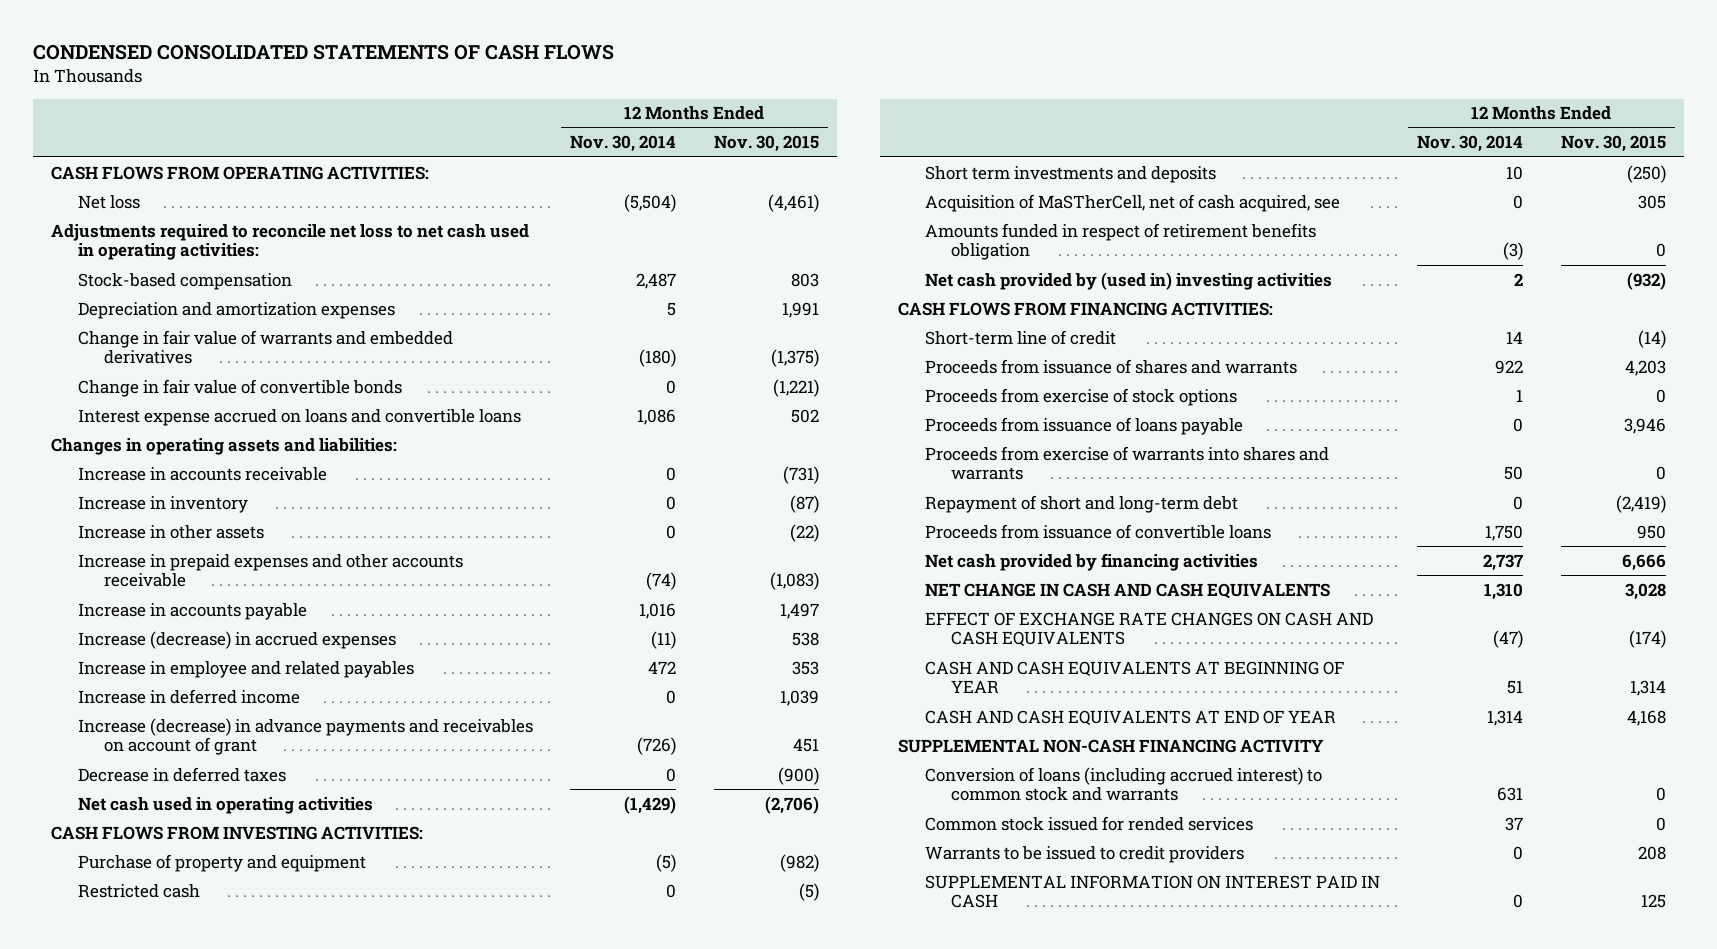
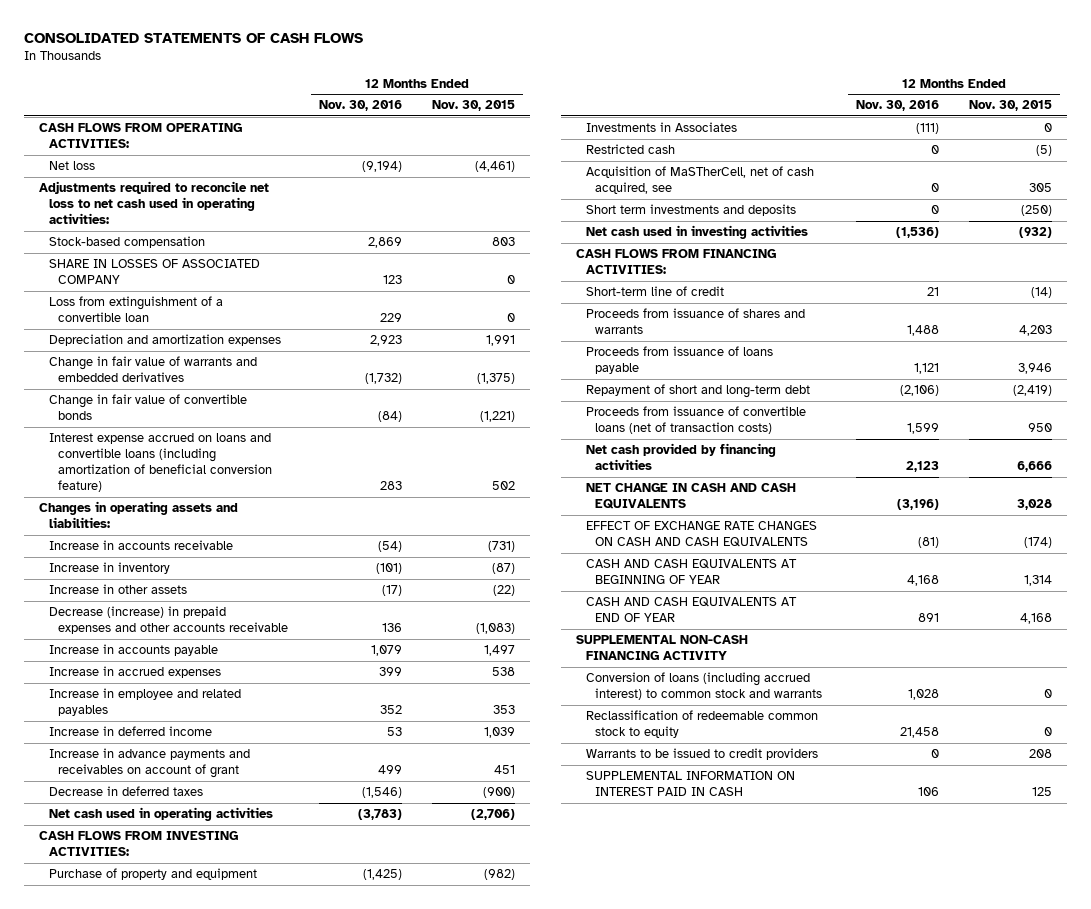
- CONDENSED CONSOLIDATED STATEMENTS OF CASH FLOWS
+ CONSOLIDATED STATEMENTS OF CASH FLOWS
- | 12 Months Ended Nov. 30, 2014 | 12 Months Ended Nov. 30, 2015
+ | 12 Months Ended Nov. 30, 2016 | 12 Months Ended Nov. 30, 2015
+ SHARE IN LOSSES OF ASSOCIATED COMPANY | 123 | 0
+ Loss from extinguishment of a convertible loan | 229 | 0
- Interest expense accrued on loans and convertible loans | 1,086 | 502
+ Interest expense accrued on loans and convertible loans (including amortization of beneficial conversion feature) | 283 | 502
- Increase in prepaid expenses and other accounts receivable | (74) | (1,083)
+ Decrease (increase) in prepaid expenses and other accounts receivable | 136 | (1,083)
- Increase (decrease) in accrued expenses | (11) | 538
+ Increase in accrued expenses | 399 | 538
- Increase (decrease) in advance payments and receivables on account of grant | (726) | 451
+ Increase in advance payments and receivables on account of grant | 499 | 451
+ Investments in Associates | (111) | 0
- Amounts funded in respect of retirement benefits obligation | (3) | 0
- Net cash provided by (used in) investing activities | 2 | (932)
moved down: Short term investments and deposits | 0 | (250)
+ Net cash used in investing activities | (1,536) | (932)
- Proceeds from exercise of stock options | 1 | 0
- Proceeds from exercise of warrants into shares and warrants | 50 | 0
- Proceeds from issuance of convertible loans | 1,750 | 950
+ Proceeds from issuance of convertible loans (net of transaction costs) | 1,599 | 950
- Common stock issued for rended services | 37 | 0
+ Reclassification of redeemable common stock to equity | 21,458 | 0

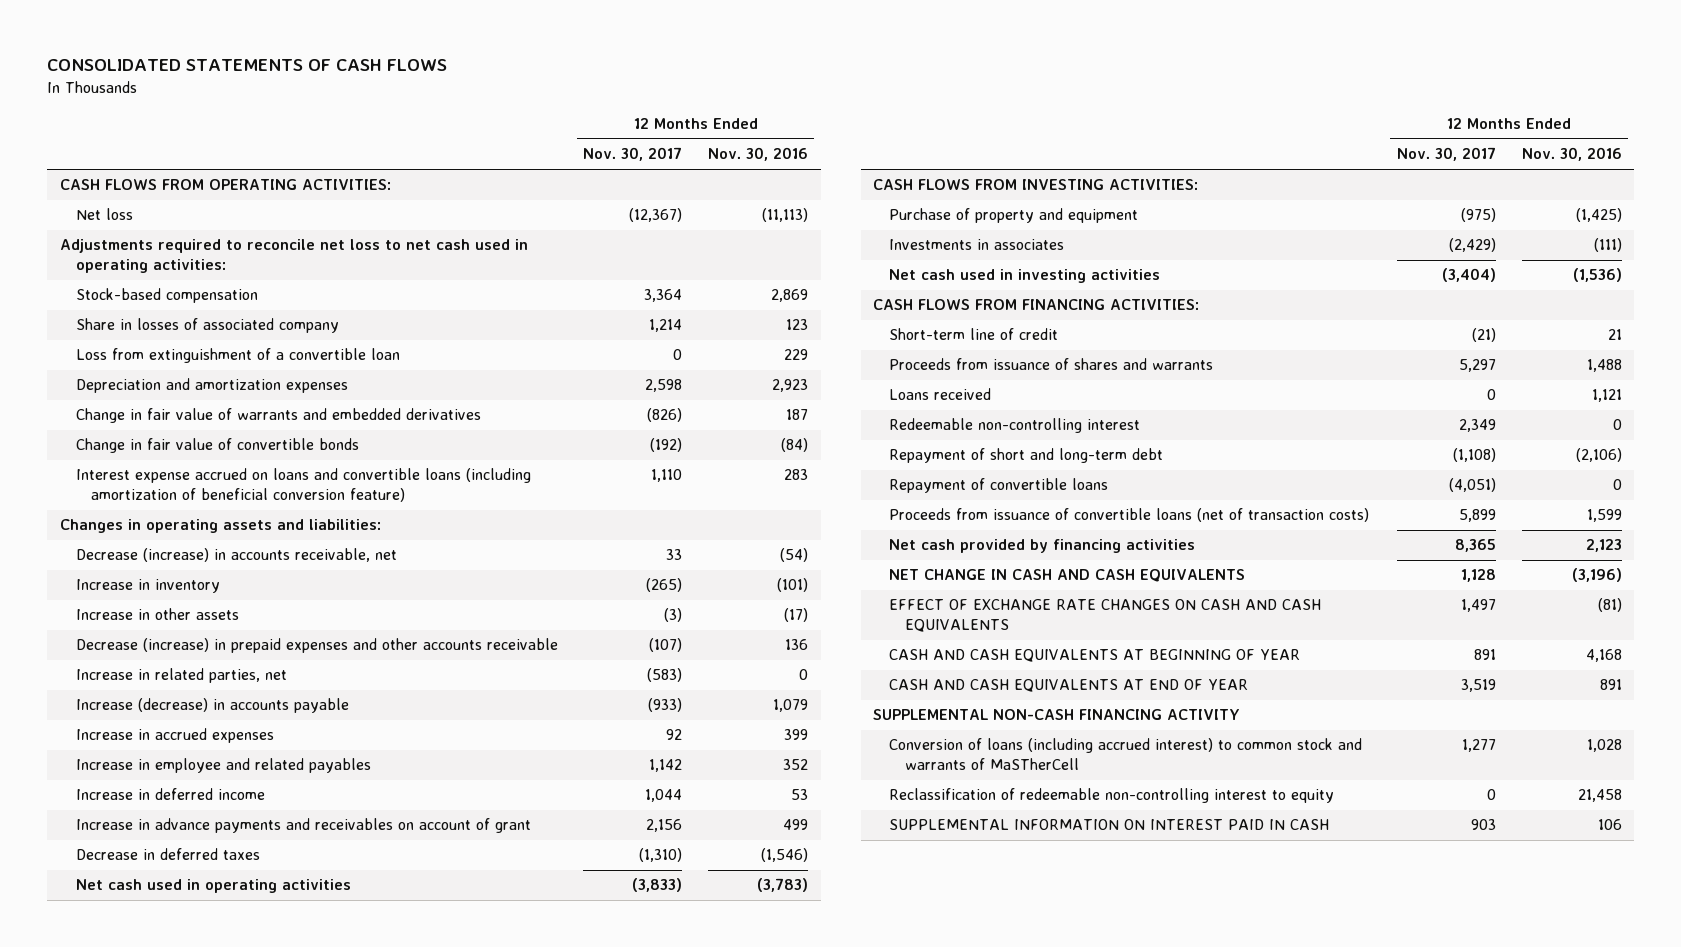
- | 12 Months Ended Nov. 30, 2016 | 12 Months Ended Nov. 30, 2015
+ | 12 Months Ended Nov. 30, 2017 | 12 Months Ended Nov. 30, 2016
- Net loss | (9,194) | (4,461)
+ Net loss | (12,367) | (11,113)
- SHARE IN LOSSES OF ASSOCIATED COMPANY | 123 | 0
+ Share in losses of associated company | 1,214 | 123
- Change in fair value of warrants and embedded derivatives | (1,732) | (1,375)
+ Change in fair value of warrants and embedded derivatives | (826) | 187
- Increase in accounts receivable | (54) | (731)
+ Decrease (increase) in accounts receivable, net | 33 | (54)
- Increase in accounts payable | 1,079 | 1,497
+ Increase in related parties, net | (583) | 0
+ Increase (decrease) in accounts payable | (933) | 1,079
- Investments in Associates | (111) | 0
- Restricted cash | 0 | (5)
- Acquisition of MaSTherCell, net of cash acquired, see | 0 | 305
- Short term investments and deposits | 0 | (250)
+ Investments in associates | (2,429) | (111)
- Proceeds from issuance of loans payable | 1,121 | 3,946
+ Loans received | 0 | 1,121
+ Redeemable non-controlling interest | 2,349 | 0
+ Repayment of convertible loans | (4,051) | 0
- Conversion of loans (including accrued interest) to common stock and warrants | 1,028 | 0
- Reclassification of redeemable common stock to equity | 21,458 | 0
- Warrants to be issued to credit providers | 0 | 208
+ Conversion of loans (including accrued interest) to common stock and warrants of MaSTherCell | 1,277 | 1,028
+ Reclassification of redeemable non-controlling interest to equity | 0 | 21,458

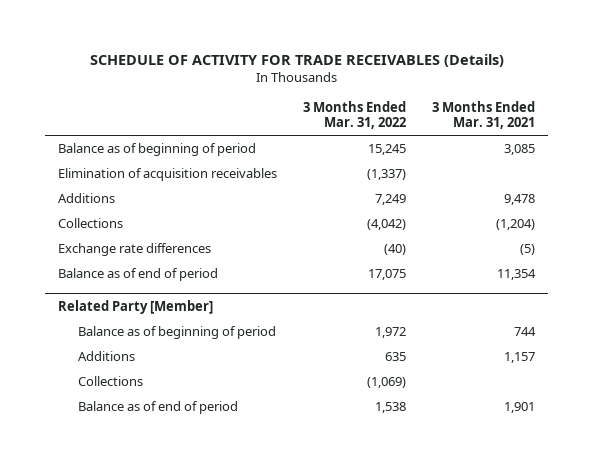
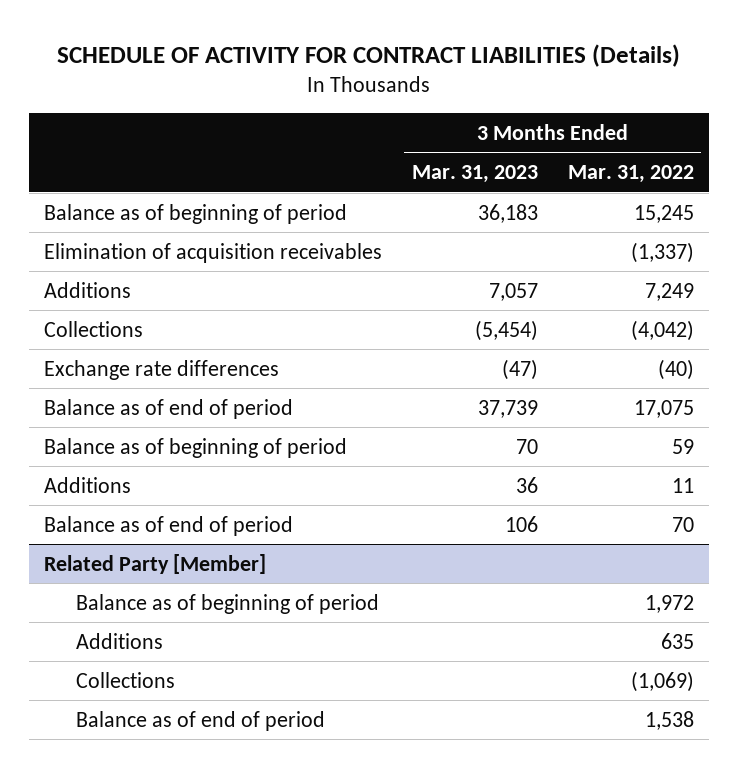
- SCHEDULE OF ACTIVITY FOR TRADE RECEIVABLES (Details)
+ SCHEDULE OF ACTIVITY FOR CONTRACT LIABILITIES (Details)
- | 3 Months Ended Mar. 31, 2022 | 3 Months Ended Mar. 31, 2021
+ | 3 Months Ended Mar. 31, 2023 | 3 Months Ended Mar. 31, 2022
+ Balance as of beginning of period | 70 | 59
+ Additions | 36 | 11
+ Balance as of end of period | 106 | 70

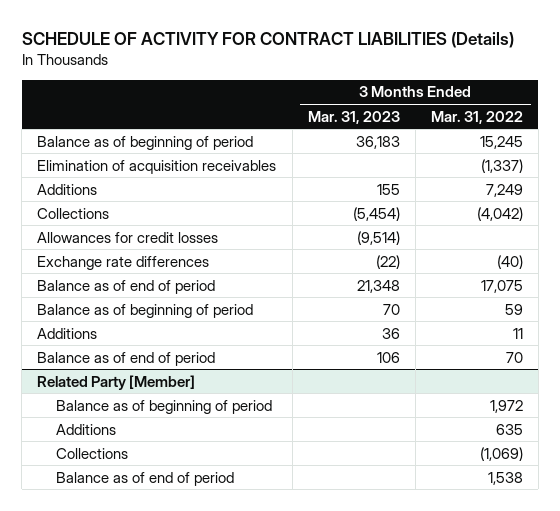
- Additions | 7,057 | 7,249
+ Additions | 155 | 7,249
- Exchange rate differences | (47) | (40)
- Balance as of end of period | 37,739 | 17,075
+ Allowances for credit losses | (9,514) |
+ Exchange rate differences | (22) | (40)
+ Balance as of end of period | 21,348 | 17,075

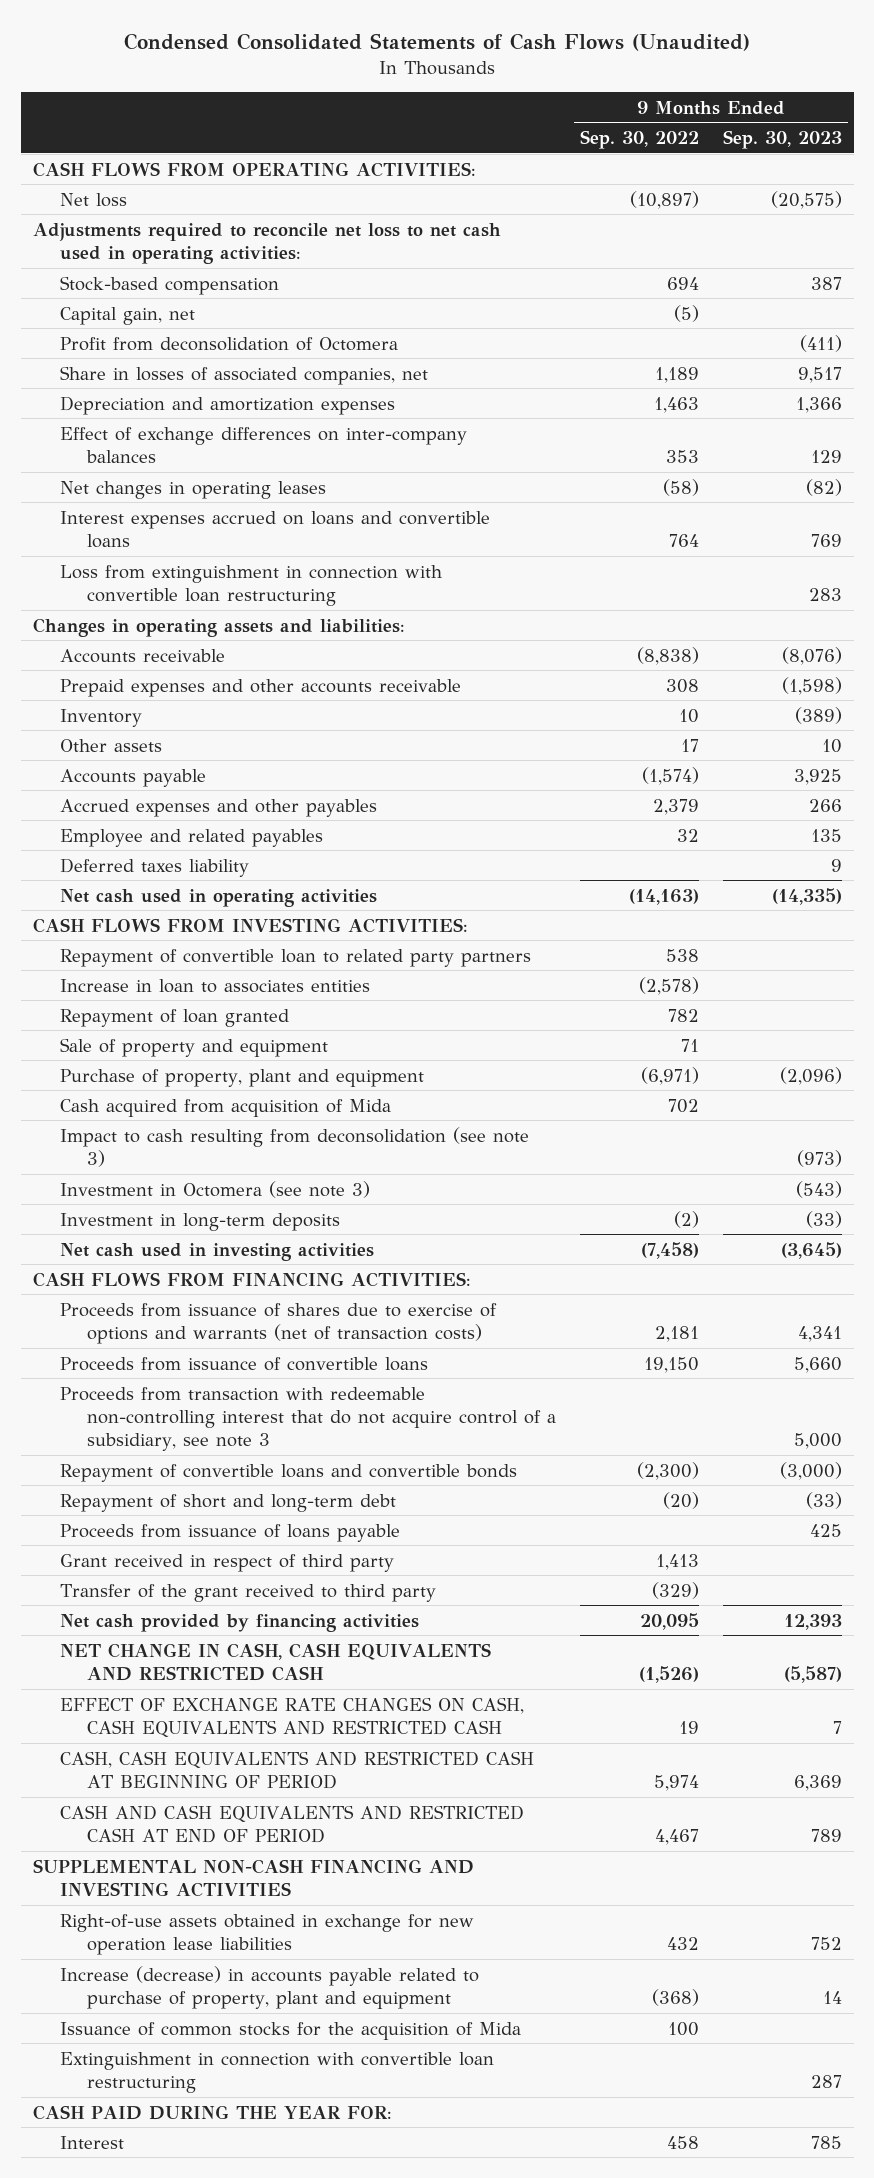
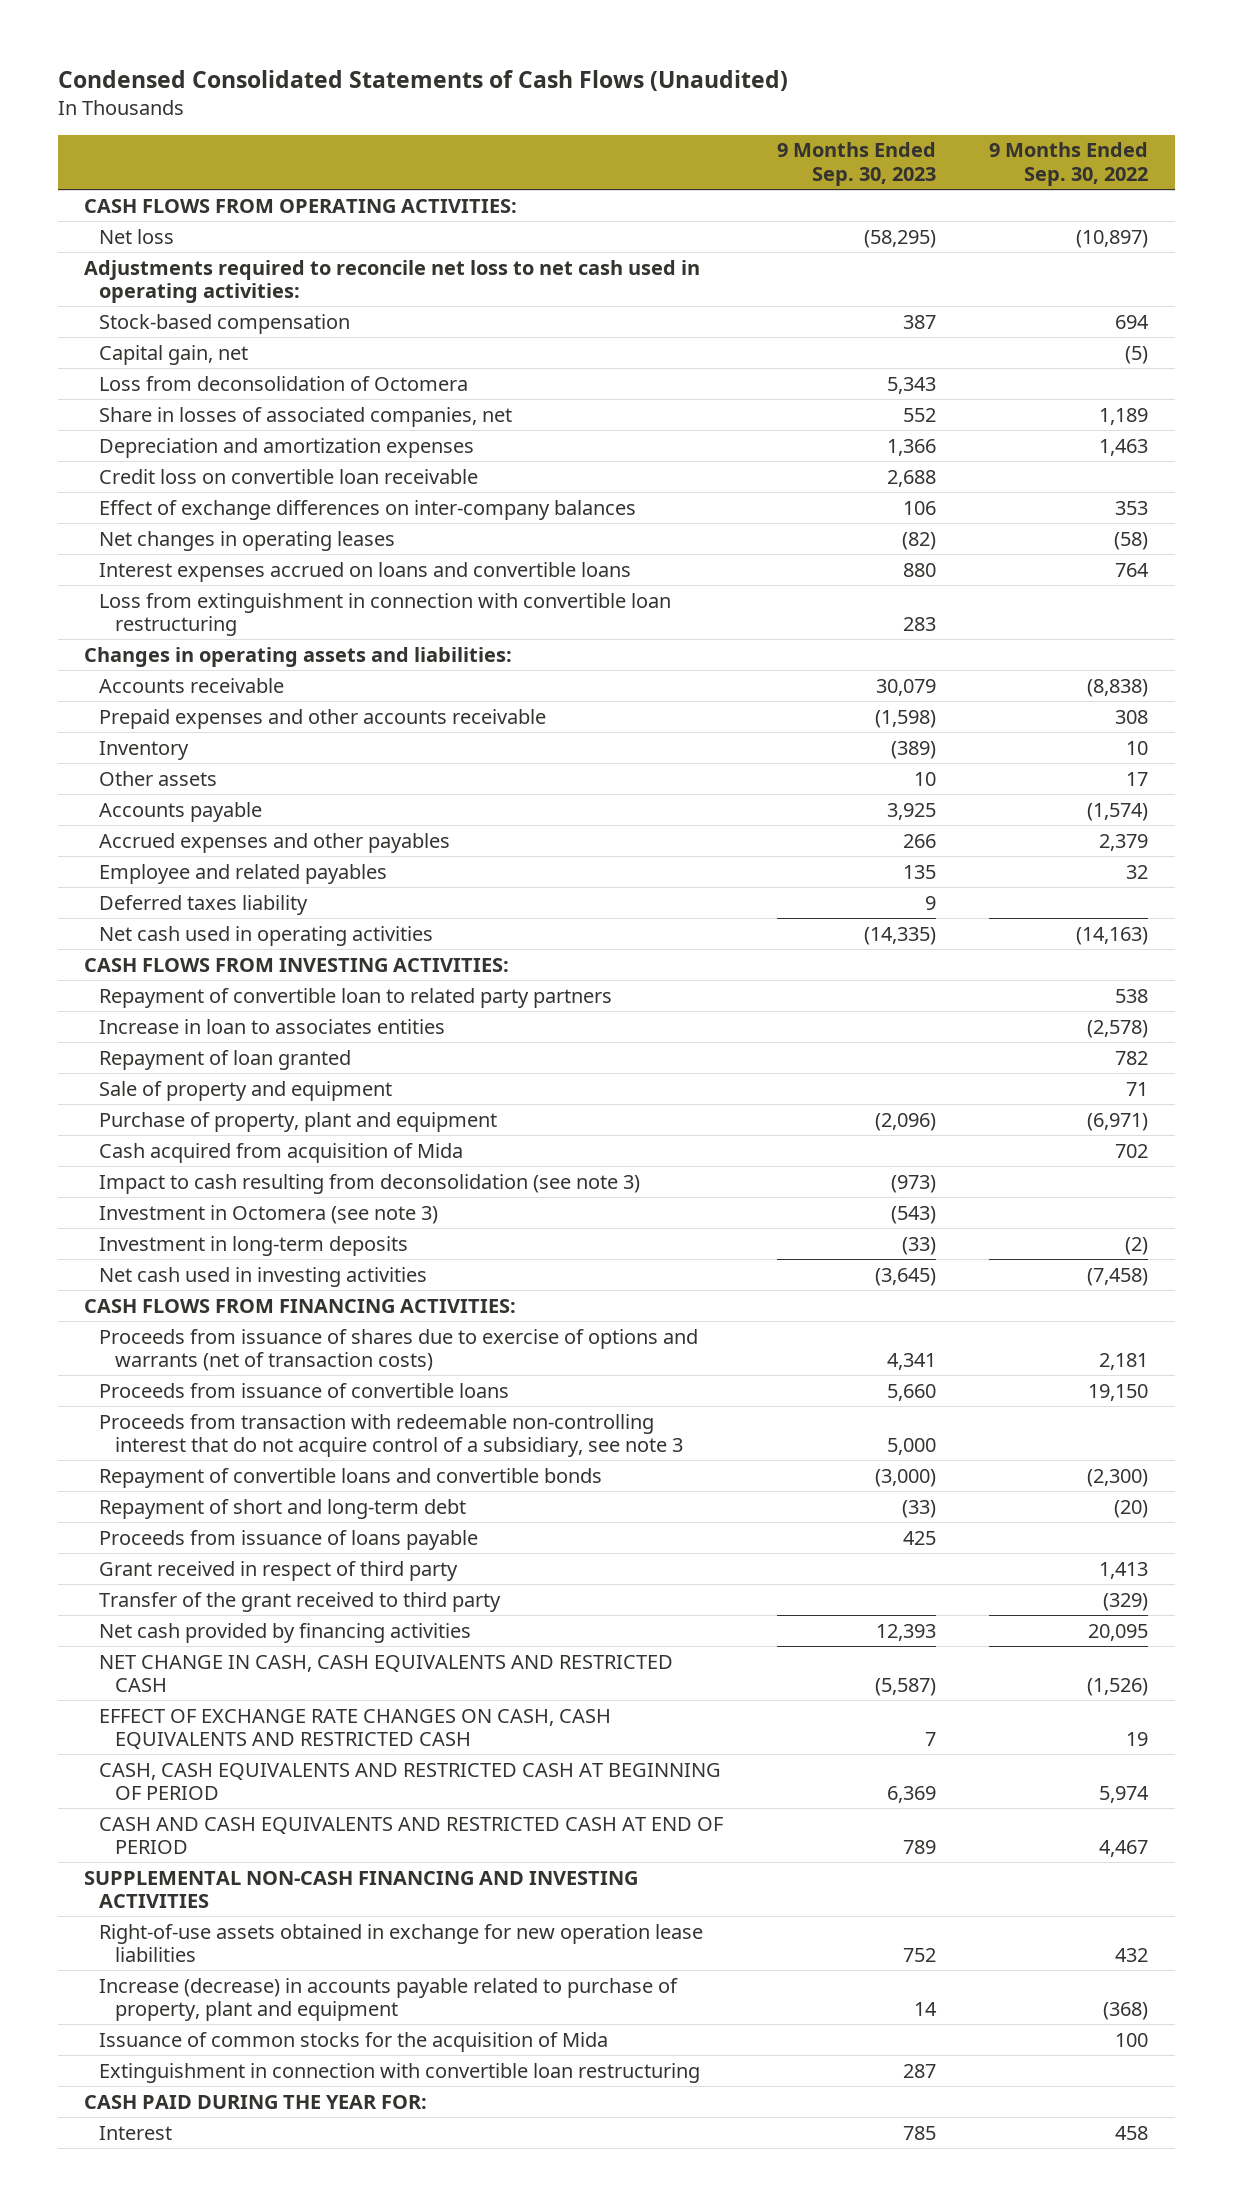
- | 9 Months Ended Sep. 30, 2022 | 9 Months Ended Sep. 30, 2023
+ | 9 Months Ended Sep. 30, 2023 | 9 Months Ended Sep. 30, 2022
- Net loss | (10,897) | (20,575)
+ Net loss | (58,295) | (10,897)
- Profit from deconsolidation of Octomera | | (411)
- Share in losses of associated companies, net | 1,189 | 9,517
+ Loss from deconsolidation of Octomera | 5,343 |
+ Share in losses of associated companies, net | 552 | 1,189
- Effect of exchange differences on inter-company balances | 353 | 129
+ Credit loss on convertible loan receivable | 2,688 |
+ Effect of exchange differences on inter-company balances | 106 | 353
- Interest expenses accrued on loans and convertible loans | 764 | 769
+ Interest expenses accrued on loans and convertible loans | 880 | 764
- Accounts receivable | (8,838) | (8,076)
+ Accounts receivable | 30,079 | (8,838)

